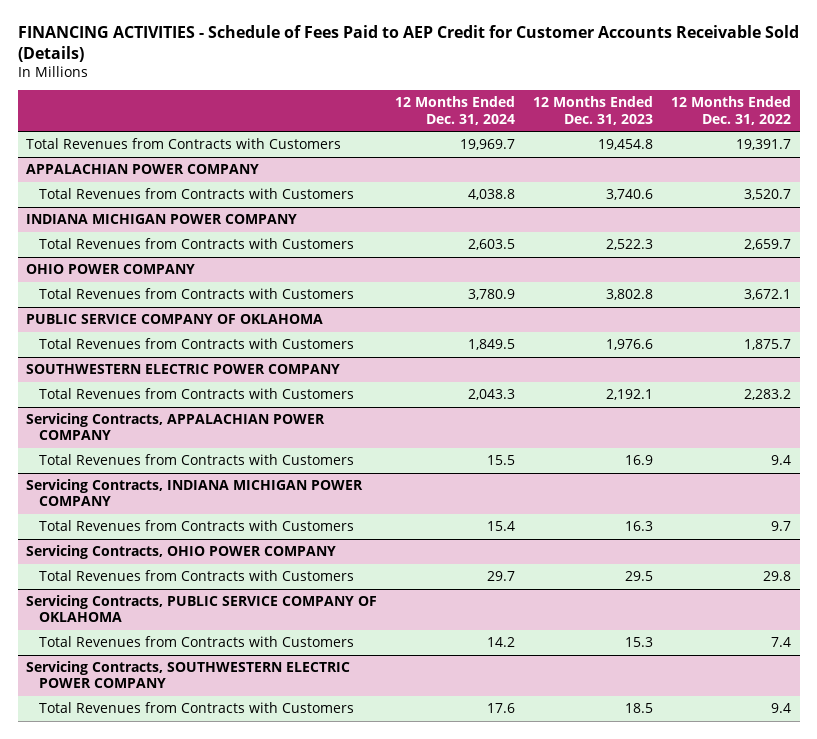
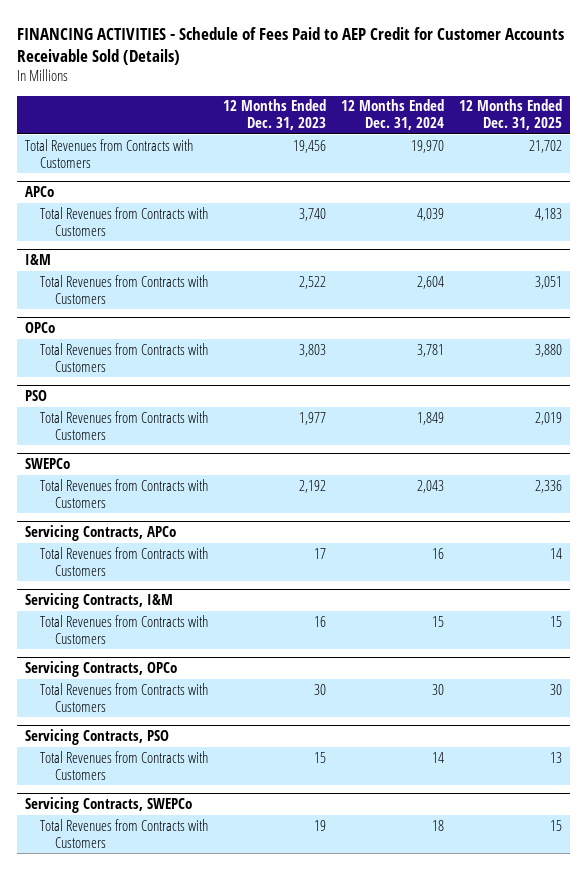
- | 12 Months Ended Dec. 31, 2024 | 12 Months Ended Dec. 31, 2023 | 12 Months Ended Dec. 31, 2022
+ | 12 Months Ended Dec. 31, 2023 | 12 Months Ended Dec. 31, 2024 | 12 Months Ended Dec. 31, 2025
- Total Revenues from Contracts with Customers | 19,969.7 | 19,454.8 | 19,391.7
- APPALACHIAN POWER COMPANY
- Total Revenues from Contracts with Customers | 4,038.8 | 3,740.6 | 3,520.7
- INDIANA MICHIGAN POWER COMPANY
- Total Revenues from Contracts with Customers | 2,603.5 | 2,522.3 | 2,659.7
- OHIO POWER COMPANY
- Total Revenues from Contracts with Customers | 3,780.9 | 3,802.8 | 3,672.1
- PUBLIC SERVICE COMPANY OF OKLAHOMA
- Total Revenues from Contracts with Customers | 1,849.5 | 1,976.6 | 1,875.7
- SOUTHWESTERN ELECTRIC POWER COMPANY
- Total Revenues from Contracts with Customers | 2,043.3 | 2,192.1 | 2,283.2
- Servicing Contracts, APPALACHIAN POWER COMPANY
- Total Revenues from Contracts with Customers | 15.5 | 16.9 | 9.4
- Servicing Contracts, INDIANA MICHIGAN POWER COMPANY
- Total Revenues from Contracts with Customers | 15.4 | 16.3 | 9.7
- Servicing Contracts, OHIO POWER COMPANY
- Total Revenues from Contracts with Customers | 29.7 | 29.5 | 29.8
- Servicing Contracts, PUBLIC SERVICE COMPANY OF OKLAHOMA
- Total Revenues from Contracts with Customers | 14.2 | 15.3 | 7.4
- Servicing Contracts, SOUTHWESTERN ELECTRIC POWER COMPANY
- Total Revenues from Contracts with Customers | 17.6 | 18.5 | 9.4
+ Total Revenues from Contracts with Customers | 19,456 | 19,970 | 21,702
+ APCo
+ Total Revenues from Contracts with Customers | 3,740 | 4,039 | 4,183
+ I&M
+ Total Revenues from Contracts with Customers | 2,522 | 2,604 | 3,051
+ OPCo
+ Total Revenues from Contracts with Customers | 3,803 | 3,781 | 3,880
+ PSO
+ Total Revenues from Contracts with Customers | 1,977 | 1,849 | 2,019
+ SWEPCo
+ Total Revenues from Contracts with Customers | 2,192 | 2,043 | 2,336
+ Servicing Contracts, APCo
+ Total Revenues from Contracts with Customers | 17 | 16 | 14
+ Servicing Contracts, I&M
+ Total Revenues from Contracts with Customers | 16 | 15 | 15
+ Servicing Contracts, OPCo
+ Total Revenues from Contracts with Customers | 30 | 30 | 30
+ Servicing Contracts, PSO
+ Total Revenues from Contracts with Customers | 15 | 14 | 13
+ Servicing Contracts, SWEPCo
+ Total Revenues from Contracts with Customers | 19 | 18 | 15

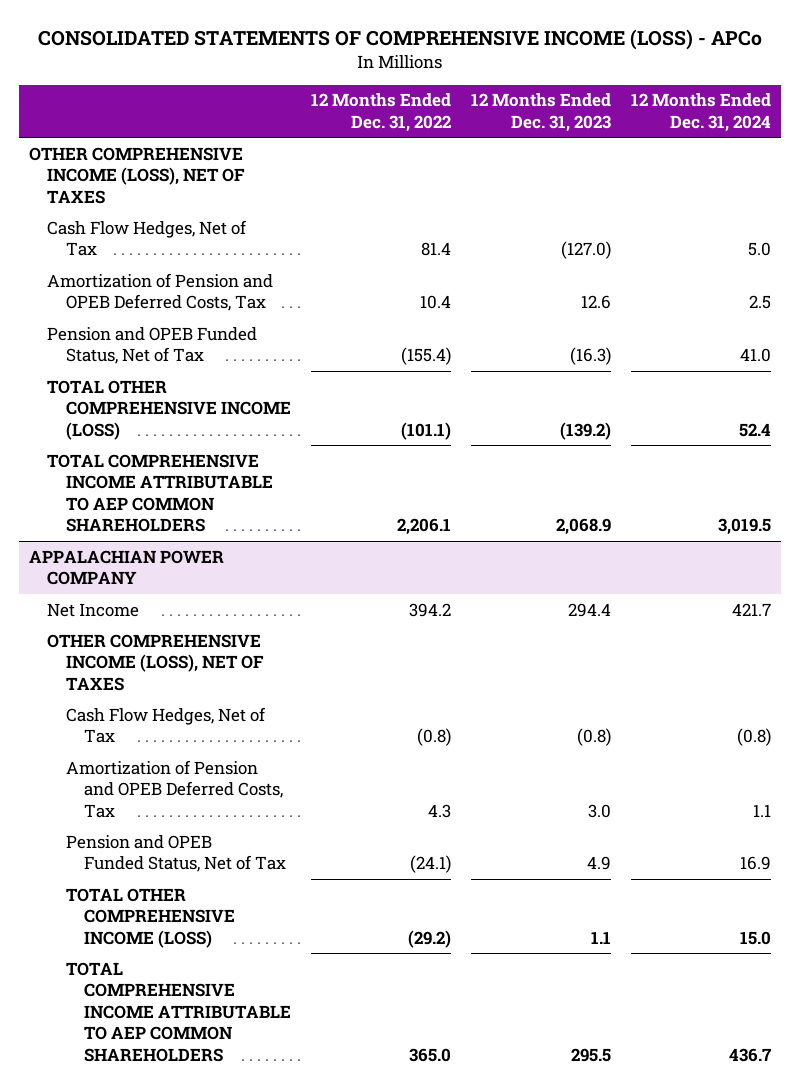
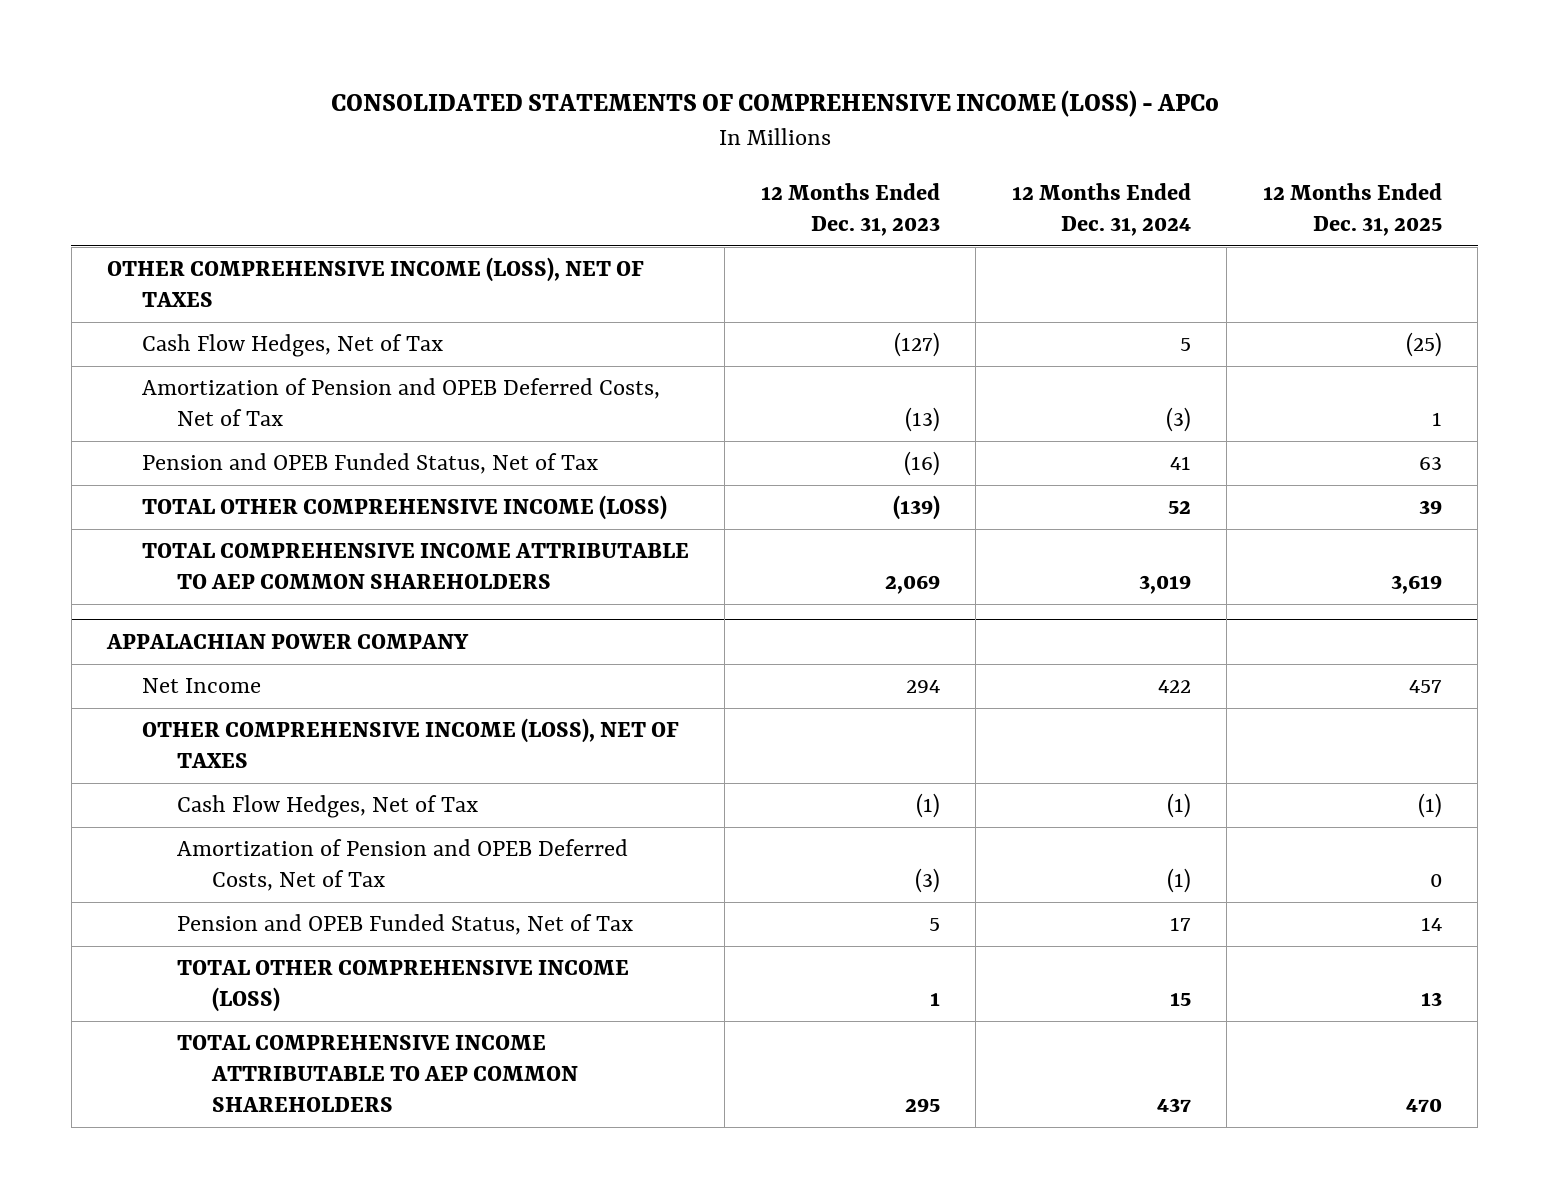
- | 12 Months Ended Dec. 31, 2022 | 12 Months Ended Dec. 31, 2023 | 12 Months Ended Dec. 31, 2024
+ | 12 Months Ended Dec. 31, 2023 | 12 Months Ended Dec. 31, 2024 | 12 Months Ended Dec. 31, 2025
- Cash Flow Hedges, Net of Tax | 81.4 | (127.0) | 5.0
- Amortization of Pension and OPEB Deferred Costs, Tax | 10.4 | 12.6 | 2.5
- Pension and OPEB Funded Status, Net of Tax | (155.4) | (16.3) | 41.0
- TOTAL OTHER COMPREHENSIVE INCOME (LOSS) | (101.1) | (139.2) | 52.4
- TOTAL COMPREHENSIVE INCOME ATTRIBUTABLE TO AEP COMMON SHAREHOLDERS | 2,206.1 | 2,068.9 | 3,019.5
+ Cash Flow Hedges, Net of Tax | (127) | 5 | (25)
+ Amortization of Pension and OPEB Deferred Costs, Net of Tax | (13) | (3) | 1
+ Pension and OPEB Funded Status, Net of Tax | (16) | 41 | 63
+ TOTAL OTHER COMPREHENSIVE INCOME (LOSS) | (139) | 52 | 39
+ TOTAL COMPREHENSIVE INCOME ATTRIBUTABLE TO AEP COMMON SHAREHOLDERS | 2,069 | 3,019 | 3,619
@ APPALACHIAN POWER COMPANY
- Net Income | 394.2 | 294.4 | 421.7
+ Net Income | 294 | 422 | 457
- Cash Flow Hedges, Net of Tax | (0.8) | (0.8) | (0.8)
- Amortization of Pension and OPEB Deferred Costs, Tax | 4.3 | 3.0 | 1.1
- Pension and OPEB Funded Status, Net of Tax | (24.1) | 4.9 | 16.9
- TOTAL OTHER COMPREHENSIVE INCOME (LOSS) | (29.2) | 1.1 | 15.0
- TOTAL COMPREHENSIVE INCOME ATTRIBUTABLE TO AEP COMMON SHAREHOLDERS | 365.0 | 295.5 | 436.7
+ Cash Flow Hedges, Net of Tax | (1) | (1) | (1)
+ Amortization of Pension and OPEB Deferred Costs, Net of Tax | (3) | (1) | 0
+ Pension and OPEB Funded Status, Net of Tax | 5 | 17 | 14
+ TOTAL OTHER COMPREHENSIVE INCOME (LOSS) | 1 | 15 | 13
+ TOTAL COMPREHENSIVE INCOME ATTRIBUTABLE TO AEP COMMON SHAREHOLDERS | 295 | 437 | 470

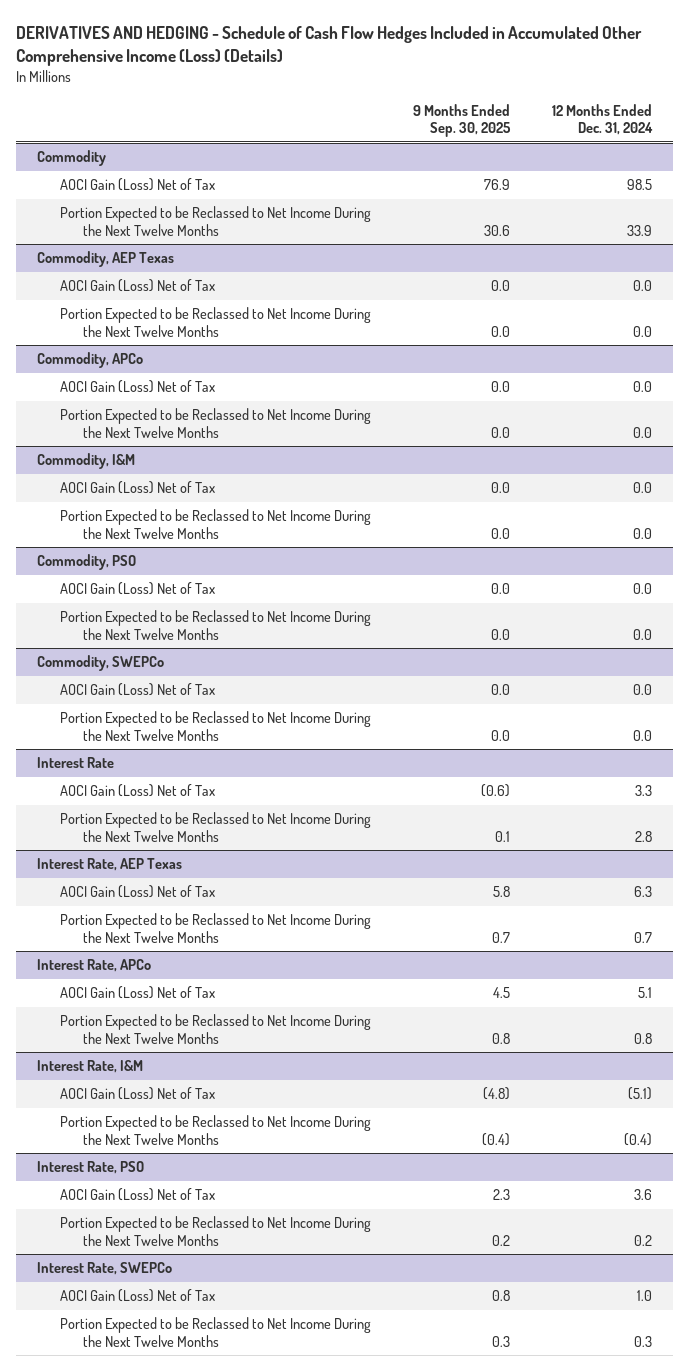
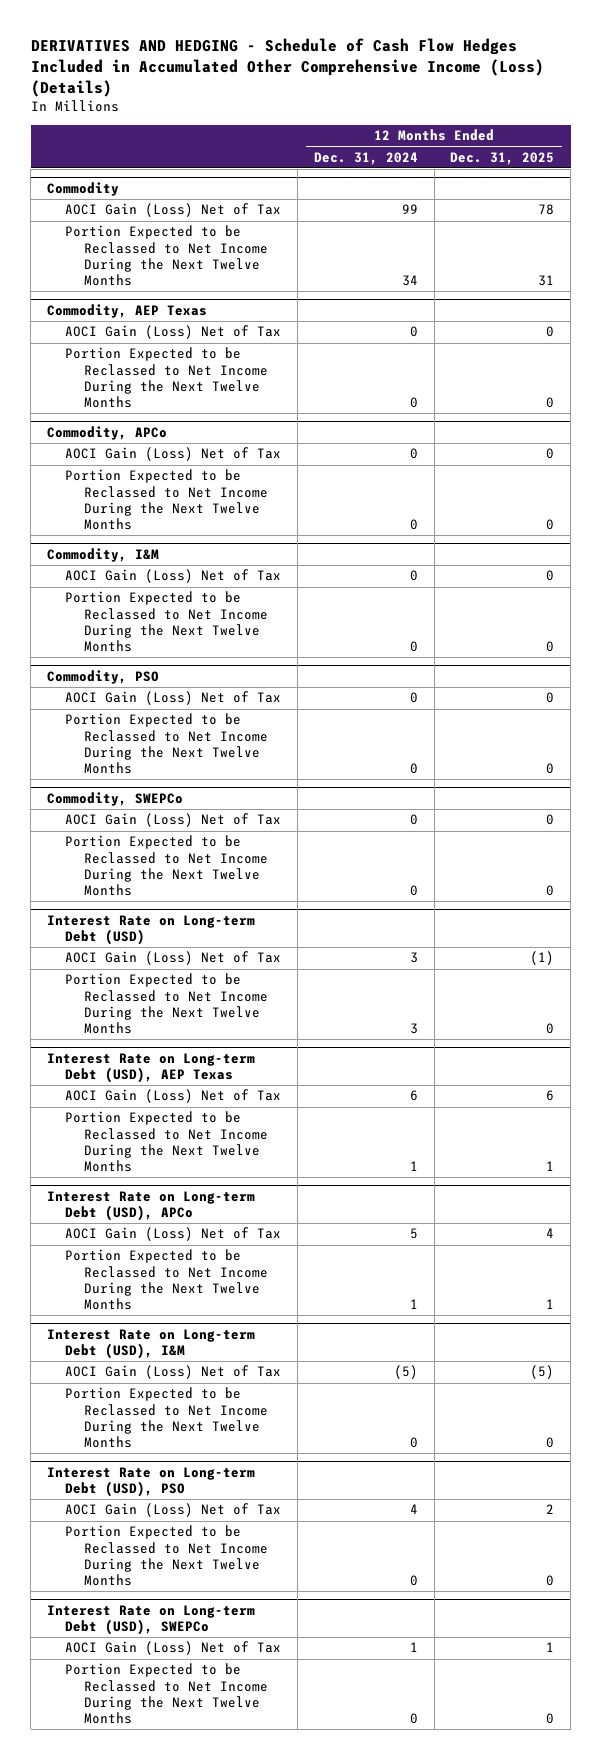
- | 9 Months Ended Sep. 30, 2025 | 12 Months Ended Dec. 31, 2024
+ | 12 Months Ended Dec. 31, 2024 | 12 Months Ended Dec. 31, 2025
@ Commodity
- AOCI Gain (Loss) Net of Tax | 76.9 | 98.5
- Portion Expected to be Reclassed to Net Income During the Next Twelve Months | 30.6 | 33.9
+ AOCI Gain (Loss) Net of Tax | 99 | 78
+ Portion Expected to be Reclassed to Net Income During the Next Twelve Months | 34 | 31
@ Commodity, AEP Texas
- AOCI Gain (Loss) Net of Tax | 0.0 | 0.0
- Portion Expected to be Reclassed to Net Income During the Next Twelve Months | 0.0 | 0.0
+ AOCI Gain (Loss) Net of Tax | 0 | 0
+ Portion Expected to be Reclassed to Net Income During the Next Twelve Months | 0 | 0
@ Commodity, APCo
- AOCI Gain (Loss) Net of Tax | 0.0 | 0.0
- Portion Expected to be Reclassed to Net Income During the Next Twelve Months | 0.0 | 0.0
+ AOCI Gain (Loss) Net of Tax | 0 | 0
+ Portion Expected to be Reclassed to Net Income During the Next Twelve Months | 0 | 0
@ Commodity, I&M
- AOCI Gain (Loss) Net of Tax | 0.0 | 0.0
- Portion Expected to be Reclassed to Net Income During the Next Twelve Months | 0.0 | 0.0
+ AOCI Gain (Loss) Net of Tax | 0 | 0
+ Portion Expected to be Reclassed to Net Income During the Next Twelve Months | 0 | 0
@ Commodity, PSO
- AOCI Gain (Loss) Net of Tax | 0.0 | 0.0
- Portion Expected to be Reclassed to Net Income During the Next Twelve Months | 0.0 | 0.0
+ AOCI Gain (Loss) Net of Tax | 0 | 0
+ Portion Expected to be Reclassed to Net Income During the Next Twelve Months | 0 | 0
@ Commodity, SWEPCo
- AOCI Gain (Loss) Net of Tax | 0.0 | 0.0
- Portion Expected to be Reclassed to Net Income During the Next Twelve Months | 0.0 | 0.0
- Interest Rate
- AOCI Gain (Loss) Net of Tax | (0.6) | 3.3
- Portion Expected to be Reclassed to Net Income During the Next Twelve Months | 0.1 | 2.8
- Interest Rate, AEP Texas
- AOCI Gain (Loss) Net of Tax | 5.8 | 6.3
- Portion Expected to be Reclassed to Net Income During the Next Twelve Months | 0.7 | 0.7
- Interest Rate, APCo
- AOCI Gain (Loss) Net of Tax | 4.5 | 5.1
- Portion Expected to be Reclassed to Net Income During the Next Twelve Months | 0.8 | 0.8
- Interest Rate, I&M
- AOCI Gain (Loss) Net of Tax | (4.8) | (5.1)
- Portion Expected to be Reclassed to Net Income During the Next Twelve Months | (0.4) | (0.4)
- Interest Rate, PSO
- AOCI Gain (Loss) Net of Tax | 2.3 | 3.6
- Portion Expected to be Reclassed to Net Income During the Next Twelve Months | 0.2 | 0.2
- Interest Rate, SWEPCo
- AOCI Gain (Loss) Net of Tax | 0.8 | 1.0
- Portion Expected to be Reclassed to Net Income During the Next Twelve Months | 0.3 | 0.3
@ Commodity, SWEPCo
+ AOCI Gain (Loss) Net of Tax | 0 | 0
+ Portion Expected to be Reclassed to Net Income During the Next Twelve Months | 0 | 0
+ Interest Rate on Long-term Debt (USD)
+ AOCI Gain (Loss) Net of Tax | 3 | (1)
+ Portion Expected to be Reclassed to Net Income During the Next Twelve Months | 3 | 0
+ Interest Rate on Long-term Debt (USD), AEP Texas
+ AOCI Gain (Loss) Net of Tax | 6 | 6
+ Portion Expected to be Reclassed to Net Income During the Next Twelve Months | 1 | 1
+ Interest Rate on Long-term Debt (USD), APCo
+ AOCI Gain (Loss) Net of Tax | 5 | 4
+ Portion Expected to be Reclassed to Net Income During the Next Twelve Months | 1 | 1
+ Interest Rate on Long-term Debt (USD), I&M
+ AOCI Gain (Loss) Net of Tax | (5) | (5)
+ Portion Expected to be Reclassed to Net Income During the Next Twelve Months | 0 | 0
+ Interest Rate on Long-term Debt (USD), PSO
+ AOCI Gain (Loss) Net of Tax | 4 | 2
+ Portion Expected to be Reclassed to Net Income During the Next Twelve Months | 0 | 0
+ Interest Rate on Long-term Debt (USD), SWEPCo
+ AOCI Gain (Loss) Net of Tax | 1 | 1
+ Portion Expected to be Reclassed to Net Income During the Next Twelve Months | 0 | 0

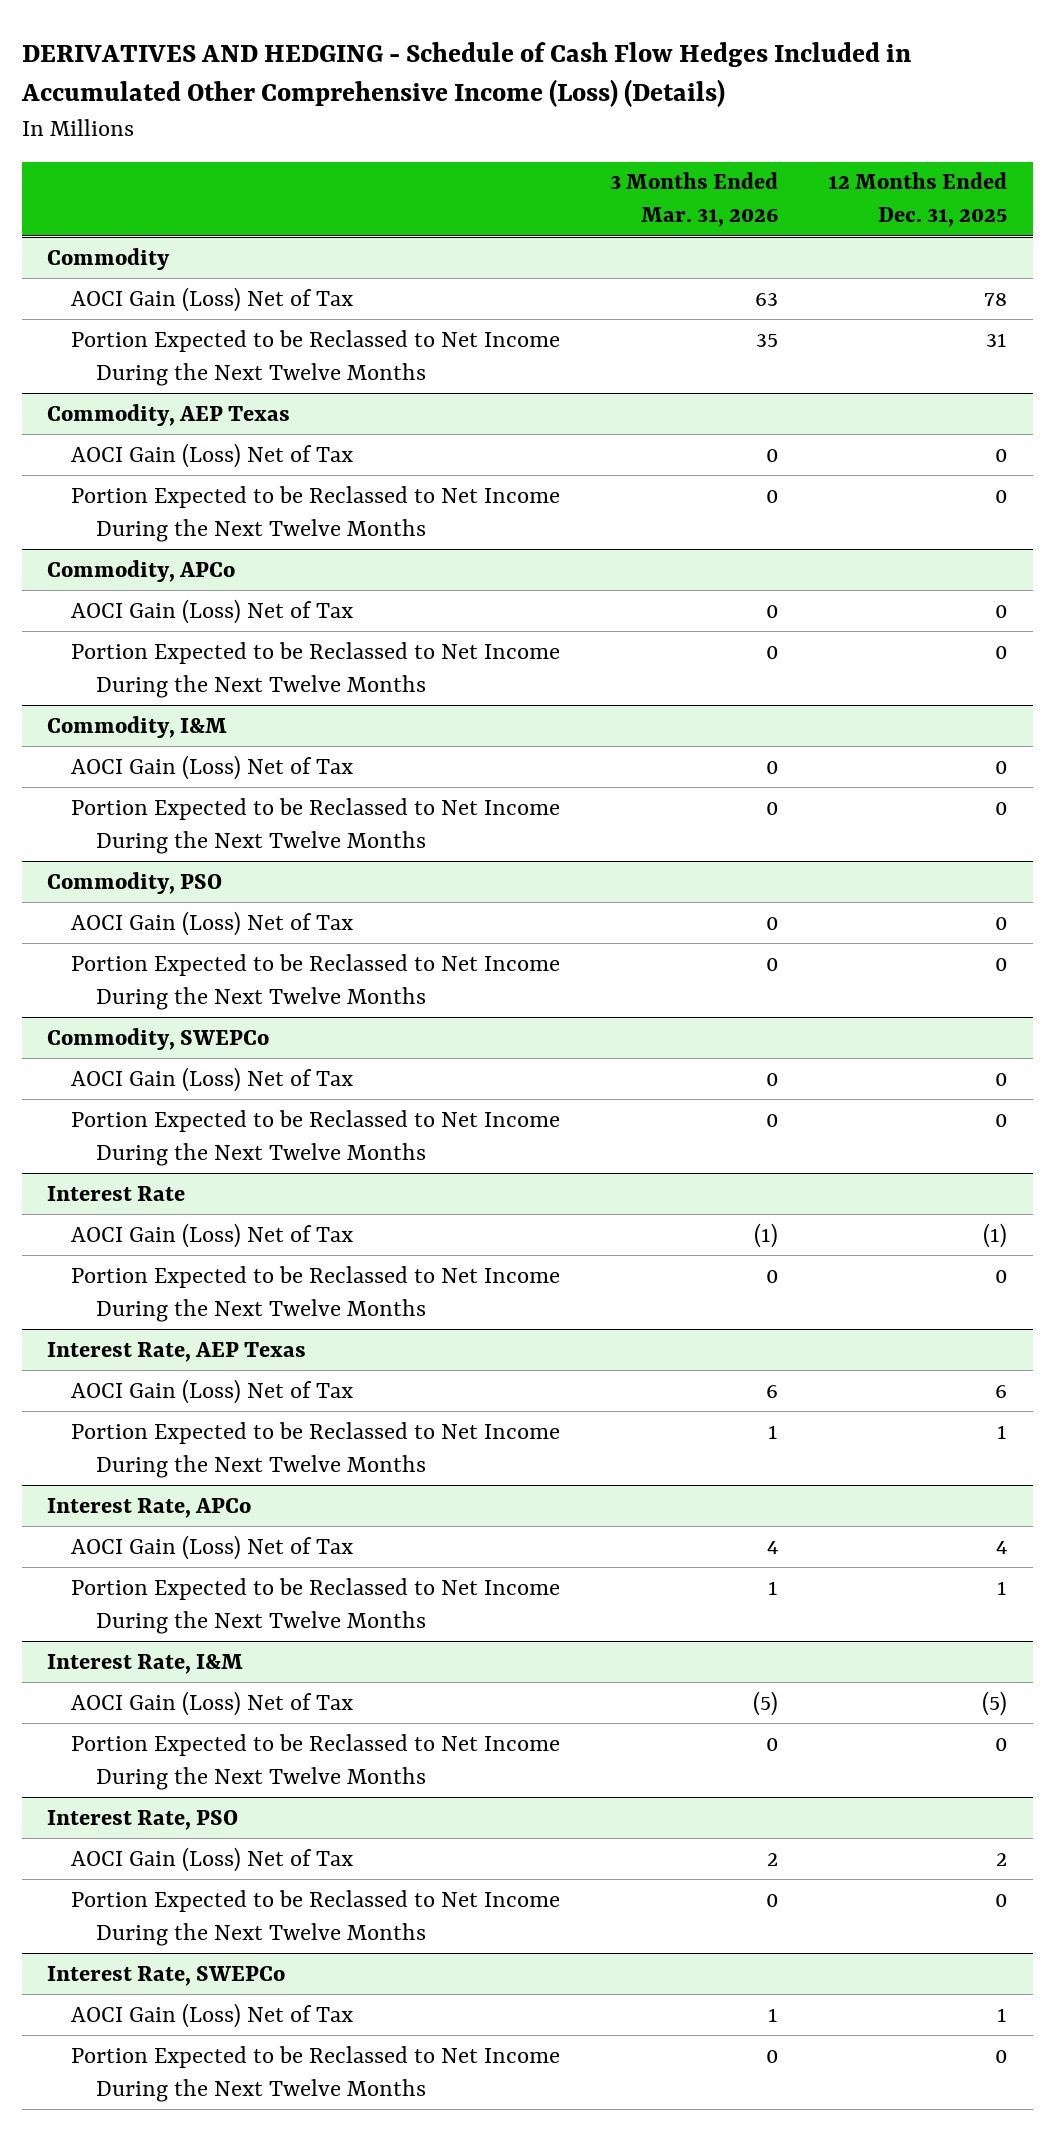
- | 12 Months Ended Dec. 31, 2024 | 12 Months Ended Dec. 31, 2025
+ | 3 Months Ended Mar. 31, 2026 | 12 Months Ended Dec. 31, 2025
- Interest Rate on Long-term Debt (USD)
+ Interest Rate
- Interest Rate on Long-term Debt (USD), AEP Texas
+ Interest Rate, AEP Texas
- Interest Rate on Long-term Debt (USD), APCo
+ Interest Rate, APCo
- Interest Rate on Long-term Debt (USD), I&M
+ Interest Rate, I&M
- Interest Rate on Long-term Debt (USD), PSO
+ Interest Rate, PSO
- Interest Rate on Long-term Debt (USD), SWEPCo
+ Interest Rate, SWEPCo

